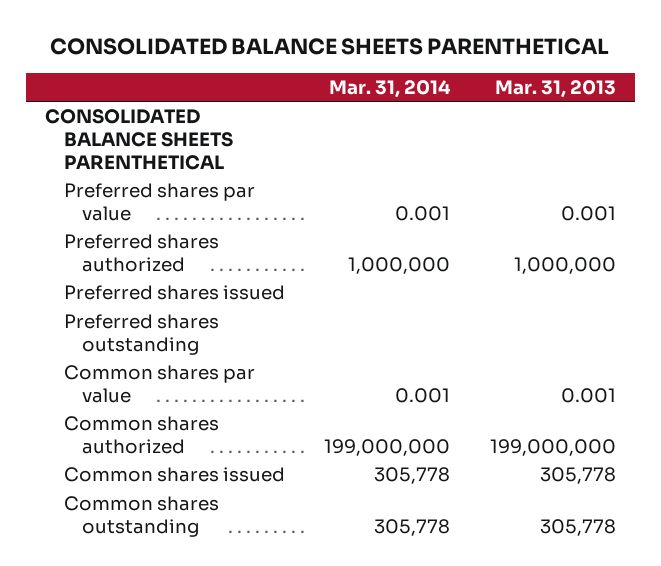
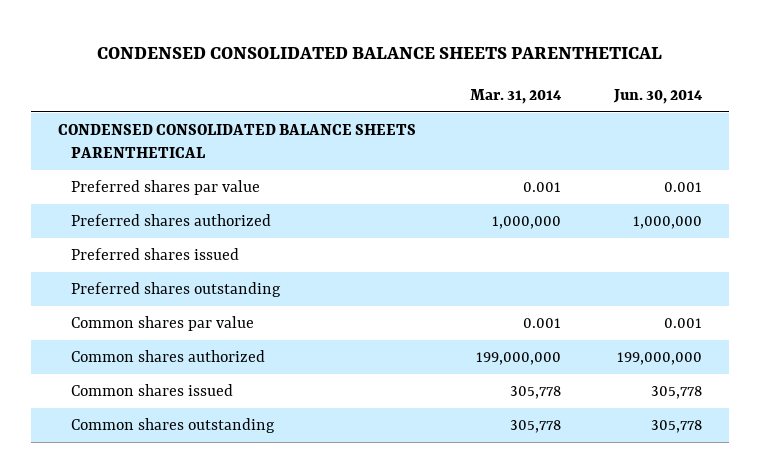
- CONSOLIDATED BALANCE SHEETS PARENTHETICAL
+ CONDENSED CONSOLIDATED BALANCE SHEETS PARENTHETICAL
- | Mar. 31, 2014 | Mar. 31, 2013
+ | Mar. 31, 2014 | Jun. 30, 2014
- CONSOLIDATED BALANCE SHEETS PARENTHETICAL
+ CONDENSED CONSOLIDATED BALANCE SHEETS PARENTHETICAL

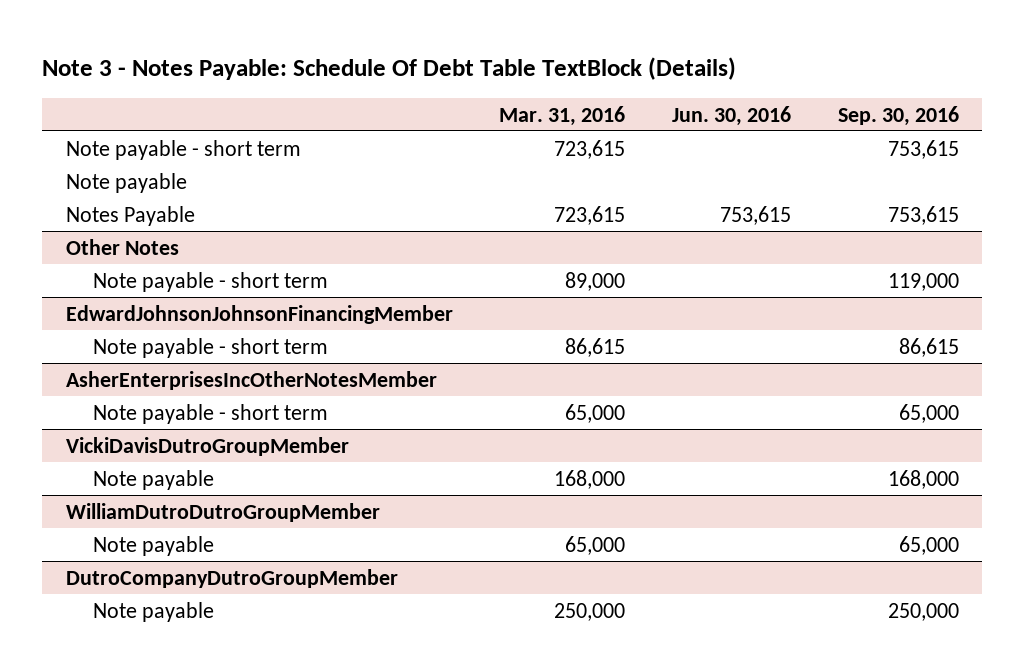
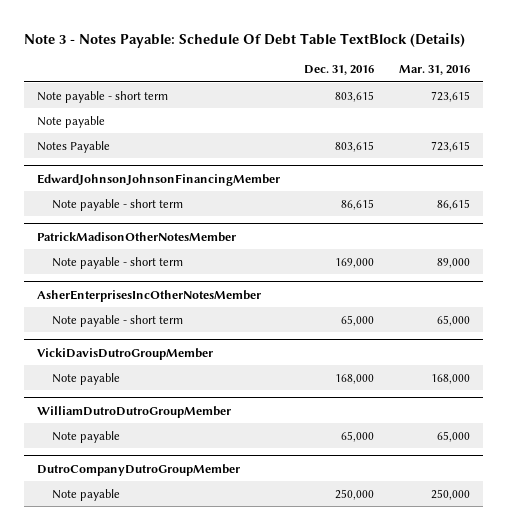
- | Mar. 31, 2016 | Jun. 30, 2016 | Sep. 30, 2016
+ | Dec. 31, 2016 | Mar. 31, 2016
- Other Notes
- Note payable - short term | 89,000 | | 119,000
+ PatrickMadisonOtherNotesMember
+ Note payable - short term | 169,000 | 89,000

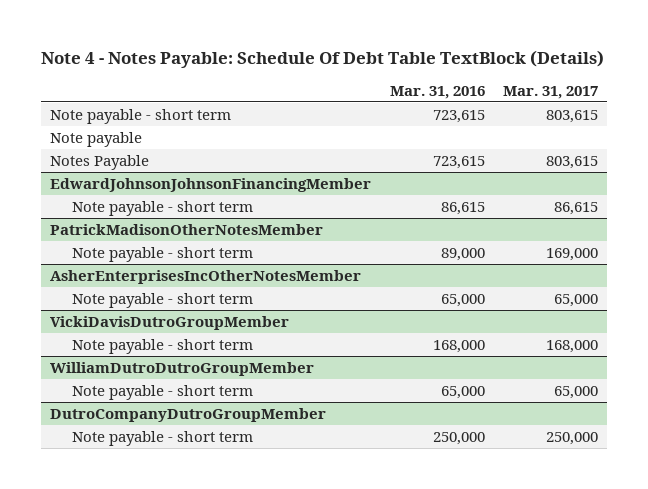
- Note 3 - Notes Payable: Schedule Of Debt Table TextBlock (Details)
+ Note 4 - Notes Payable: Schedule Of Debt Table TextBlock (Details)
- | Dec. 31, 2016 | Mar. 31, 2016
+ | Mar. 31, 2016 | Mar. 31, 2017
@ VickiDavisDutroGroupMember
- Note payable | 168,000 | 168,000
+ Note payable - short term | 168,000 | 168,000
@ WilliamDutroDutroGroupMember
- Note payable | 65,000 | 65,000
+ Note payable - short term | 65,000 | 65,000
@ DutroCompanyDutroGroupMember
- Note payable | 250,000 | 250,000
+ Note payable - short term | 250,000 | 250,000

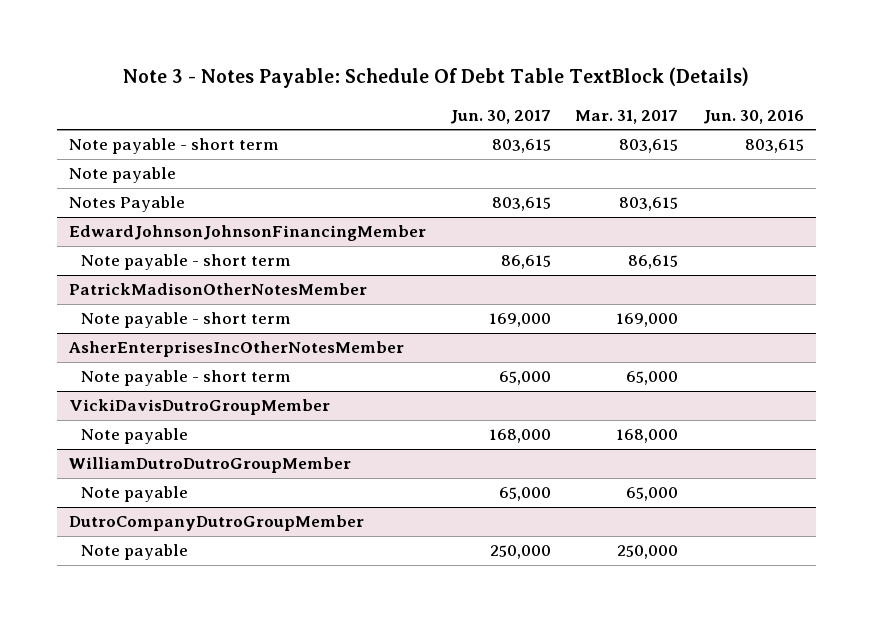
- Note 4 - Notes Payable: Schedule Of Debt Table TextBlock (Details)
+ Note 3 - Notes Payable: Schedule Of Debt Table TextBlock (Details)
- | Mar. 31, 2016 | Mar. 31, 2017
+ | Jun. 30, 2017 | Mar. 31, 2017 | Jun. 30, 2016
@ VickiDavisDutroGroupMember
- Note payable - short term | 168,000 | 168,000
+ Note payable | 168,000 | 168,000 |
@ WilliamDutroDutroGroupMember
- Note payable - short term | 65,000 | 65,000
+ Note payable | 65,000 | 65,000 |
@ DutroCompanyDutroGroupMember
- Note payable - short term | 250,000 | 250,000
+ Note payable | 250,000 | 250,000 |

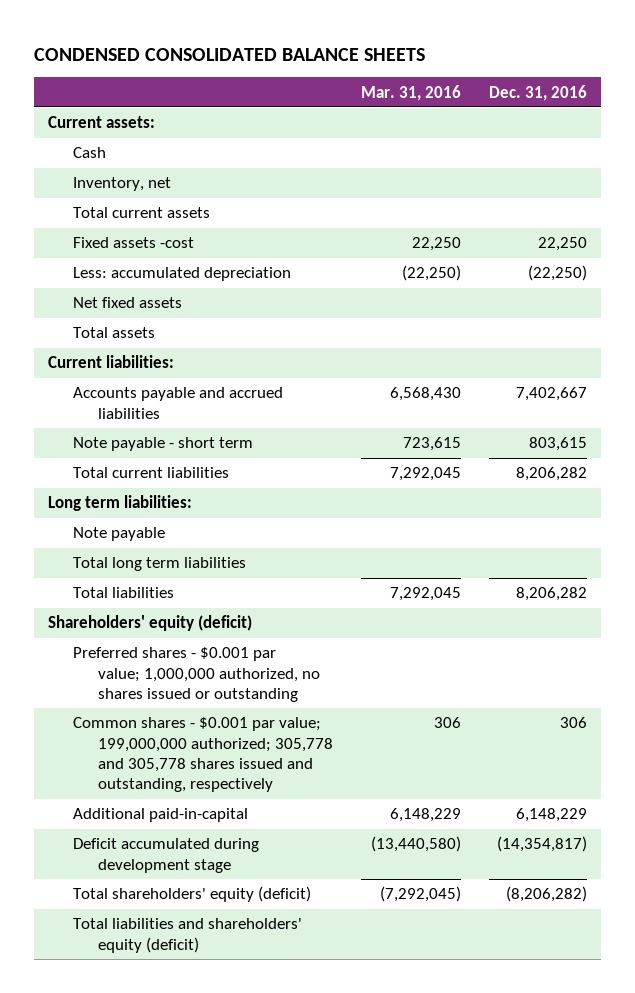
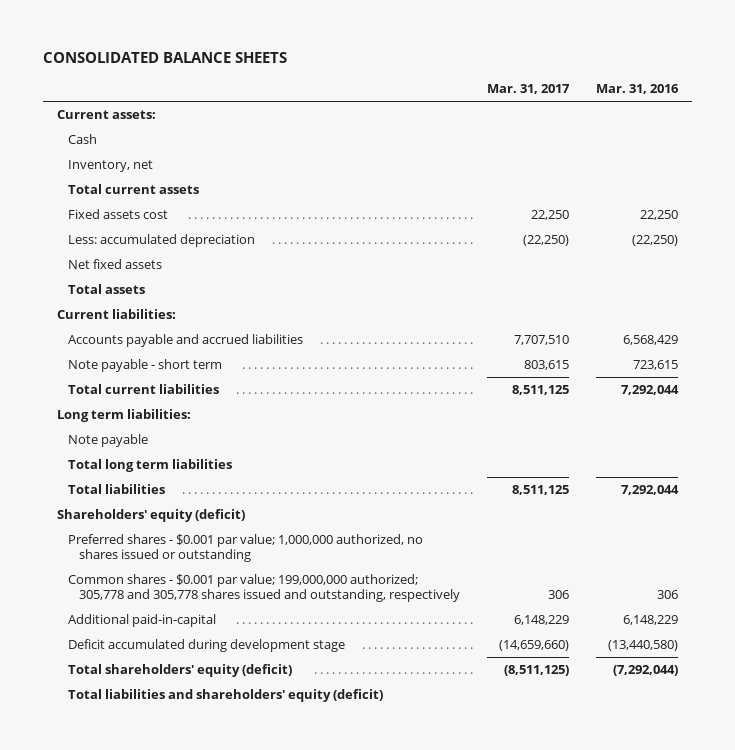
- CONDENSED CONSOLIDATED BALANCE SHEETS
+ CONSOLIDATED BALANCE SHEETS
- | Mar. 31, 2016 | Dec. 31, 2016
+ | Mar. 31, 2017 | Mar. 31, 2016
- Fixed assets -cost | 22,250 | 22,250
+ Fixed assets cost | 22,250 | 22,250
- Accounts payable and accrued liabilities | 6,568,430 | 7,402,667
+ Accounts payable and accrued liabilities | 7,707,510 | 6,568,429
- Total current liabilities | 7,292,045 | 8,206,282
+ Total current liabilities | 8,511,125 | 7,292,044
- Total liabilities | 7,292,045 | 8,206,282
+ Total liabilities | 8,511,125 | 7,292,044
- Total shareholders' equity (deficit) | (7,292,045) | (8,206,282)
+ Total shareholders' equity (deficit) | (8,511,125) | (7,292,044)

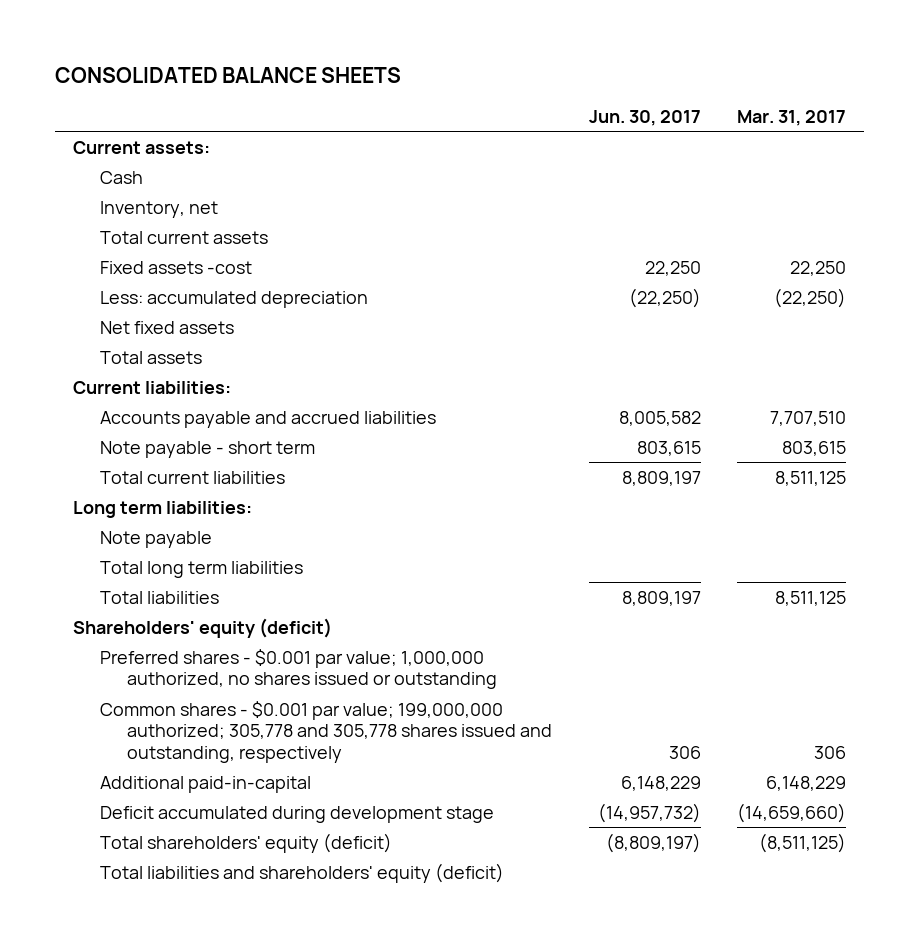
- | Mar. 31, 2017 | Mar. 31, 2016
+ | Jun. 30, 2017 | Mar. 31, 2017
- Fixed assets cost | 22,250 | 22,250
+ Fixed assets -cost | 22,250 | 22,250

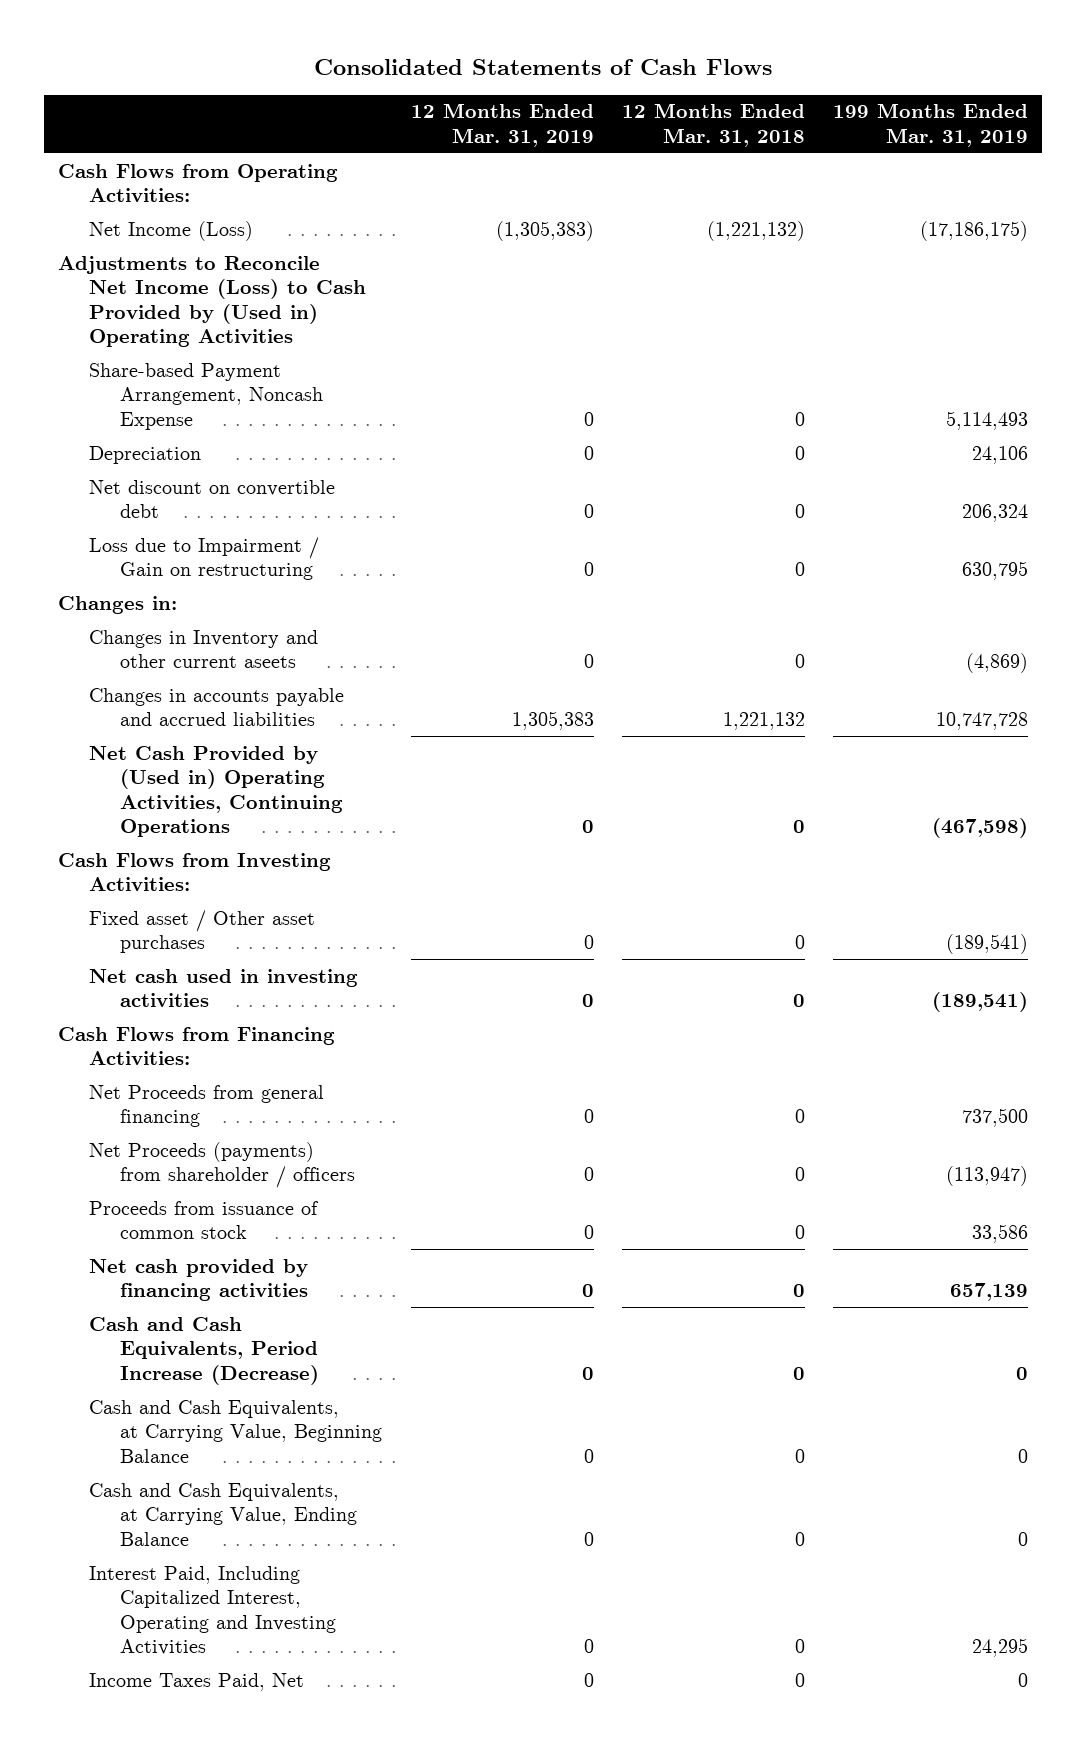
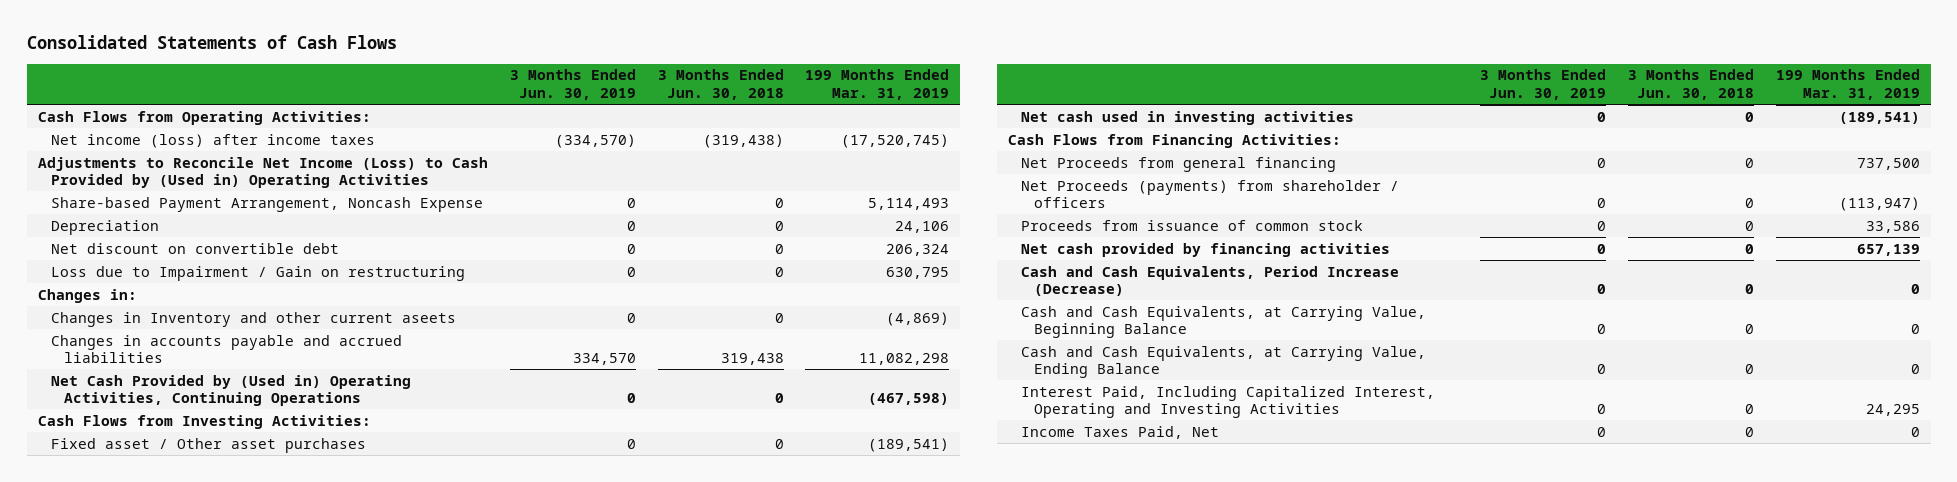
- | 12 Months Ended Mar. 31, 2019 | 12 Months Ended Mar. 31, 2018 | 199 Months Ended Mar. 31, 2019
+ | 3 Months Ended Jun. 30, 2019 | 3 Months Ended Jun. 30, 2018 | 199 Months Ended Mar. 31, 2019
- Net Income (Loss) | (1,305,383) | (1,221,132) | (17,186,175)
+ Net income (loss) after income taxes | (334,570) | (319,438) | (17,520,745)
- Changes in accounts payable and accrued liabilities | 1,305,383 | 1,221,132 | 10,747,728
+ Changes in accounts payable and accrued liabilities | 334,570 | 319,438 | 11,082,298

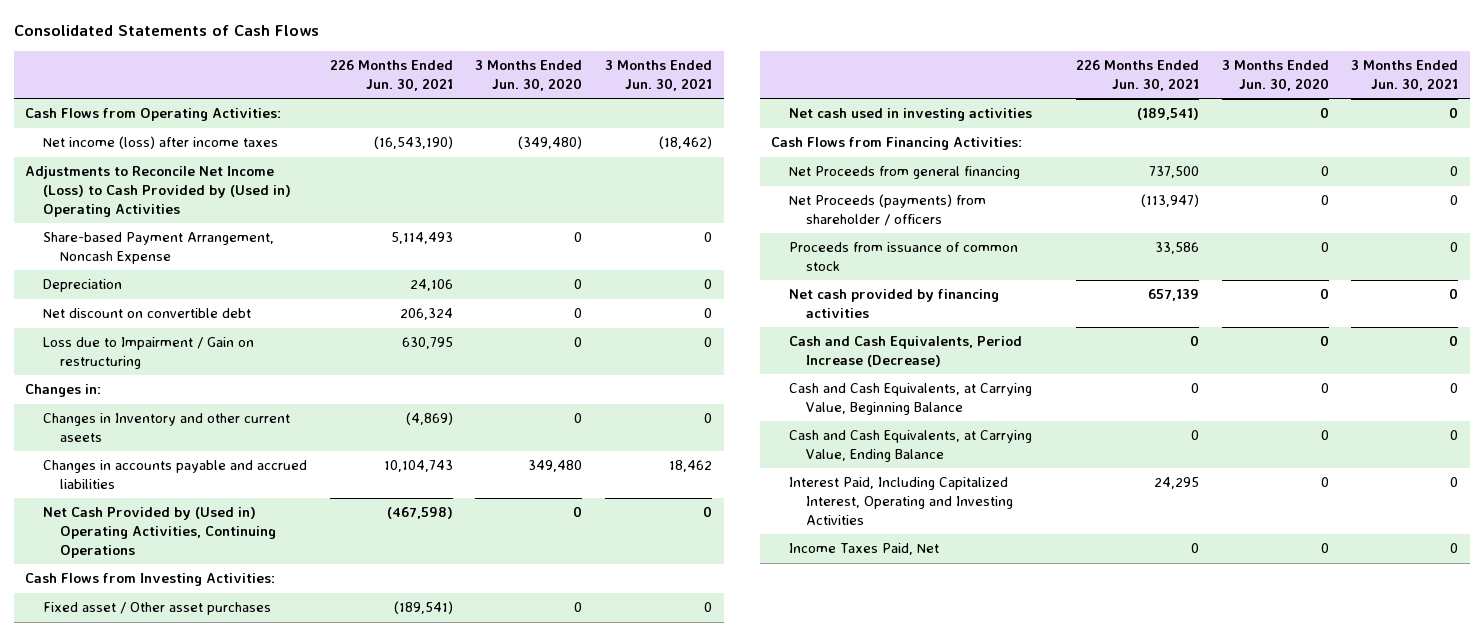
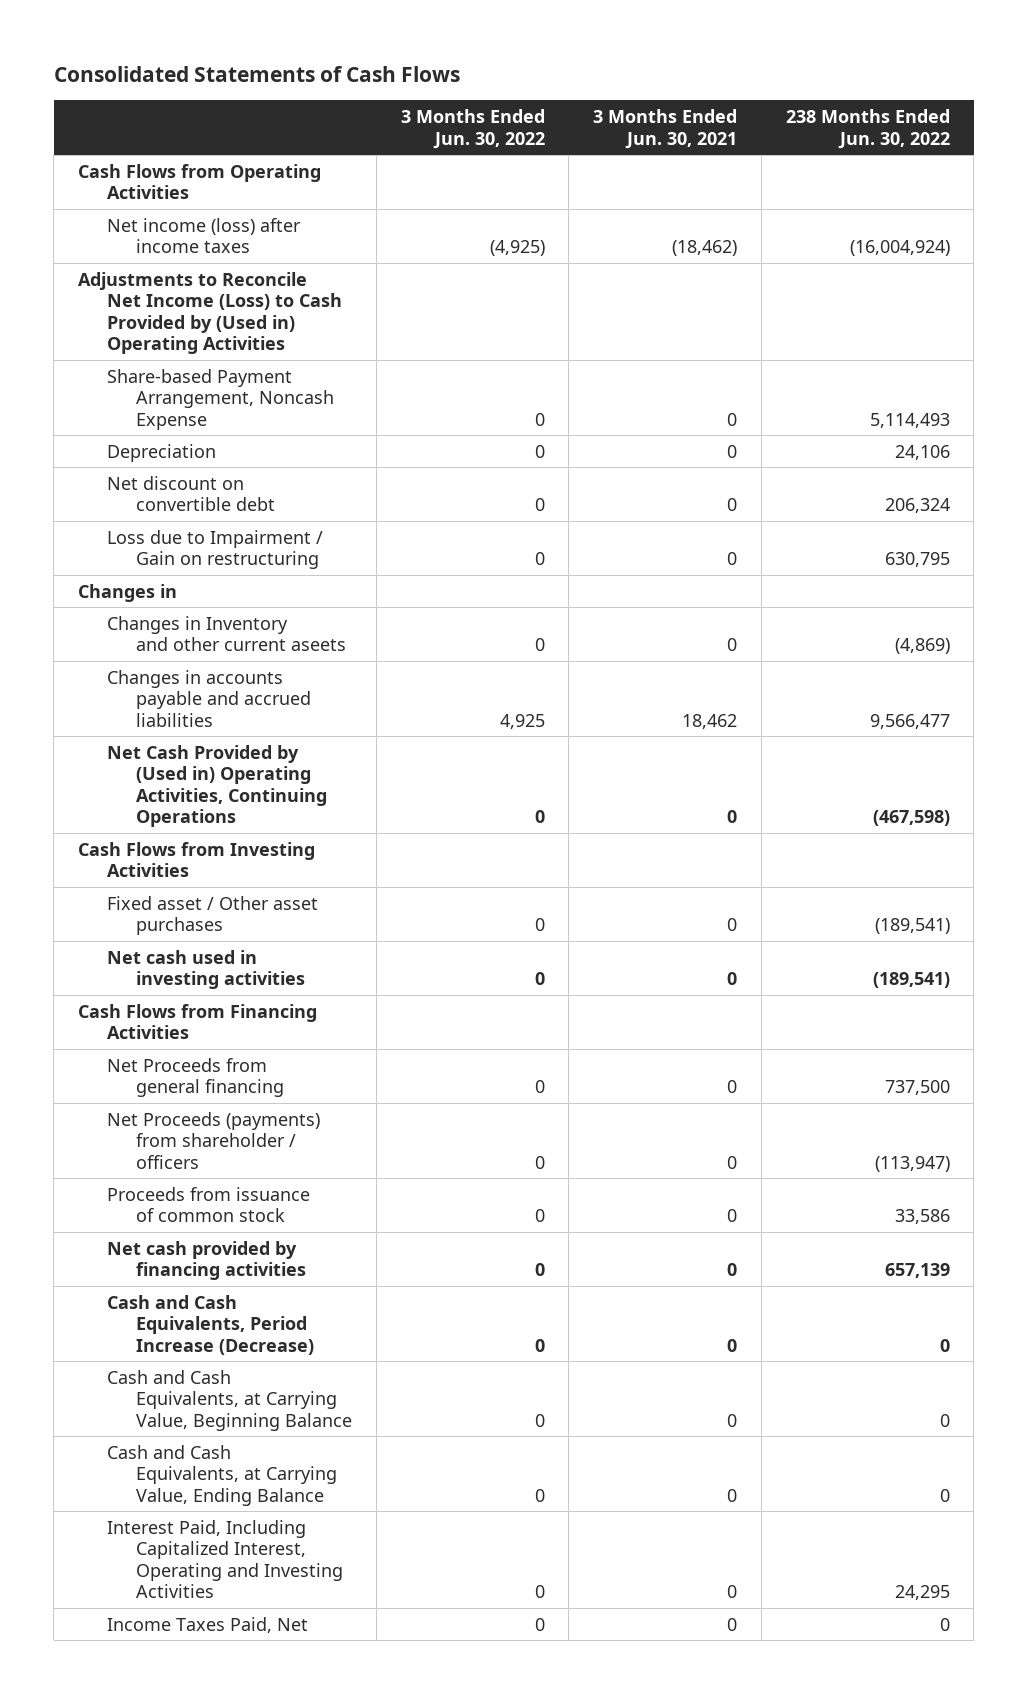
- | 226 Months Ended Jun. 30, 2021 | 3 Months Ended Jun. 30, 2020 | 3 Months Ended Jun. 30, 2021
+ | 3 Months Ended Jun. 30, 2022 | 3 Months Ended Jun. 30, 2021 | 238 Months Ended Jun. 30, 2022
- Cash Flows from Operating Activities:
+ Cash Flows from Operating Activities
- Changes in:
+ Changes in
- Cash Flows from Investing Activities:
+ Cash Flows from Investing Activities
- Cash Flows from Financing Activities:
+ Cash Flows from Financing Activities

